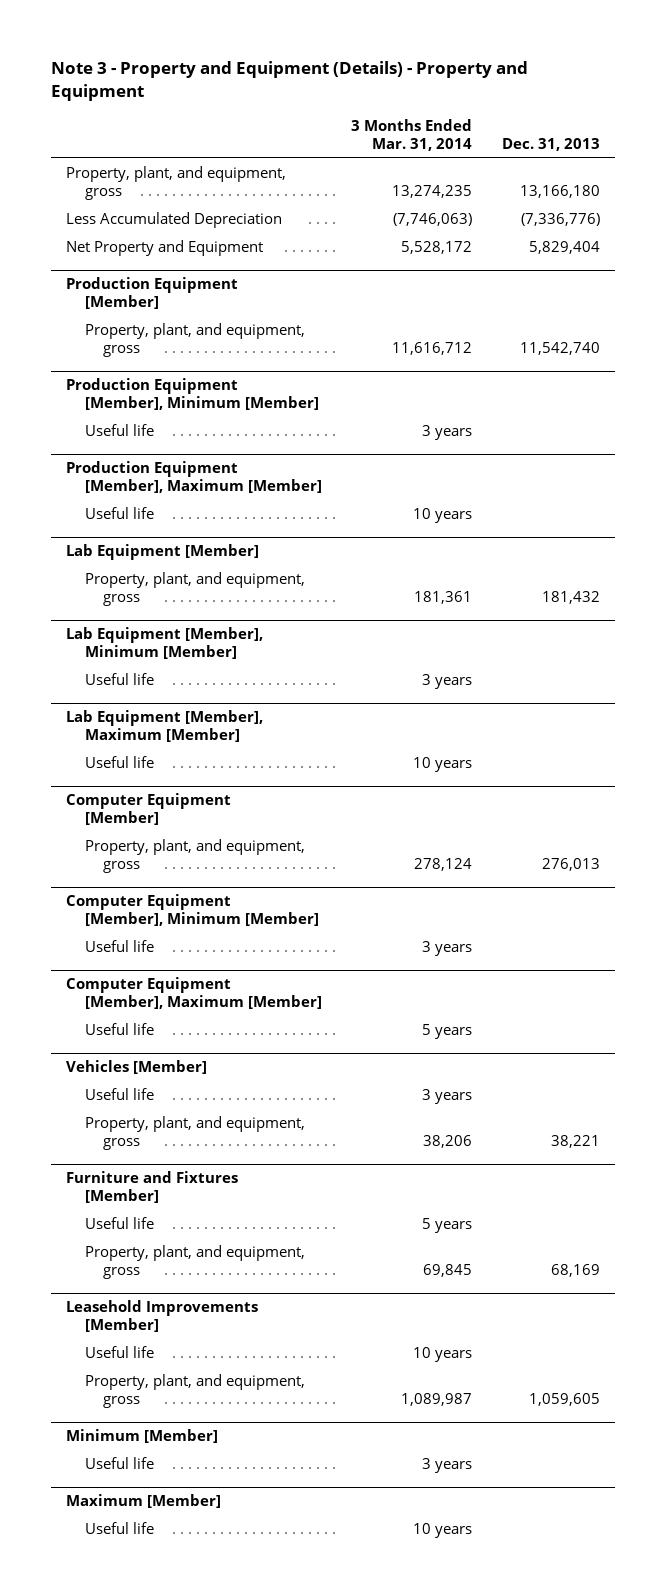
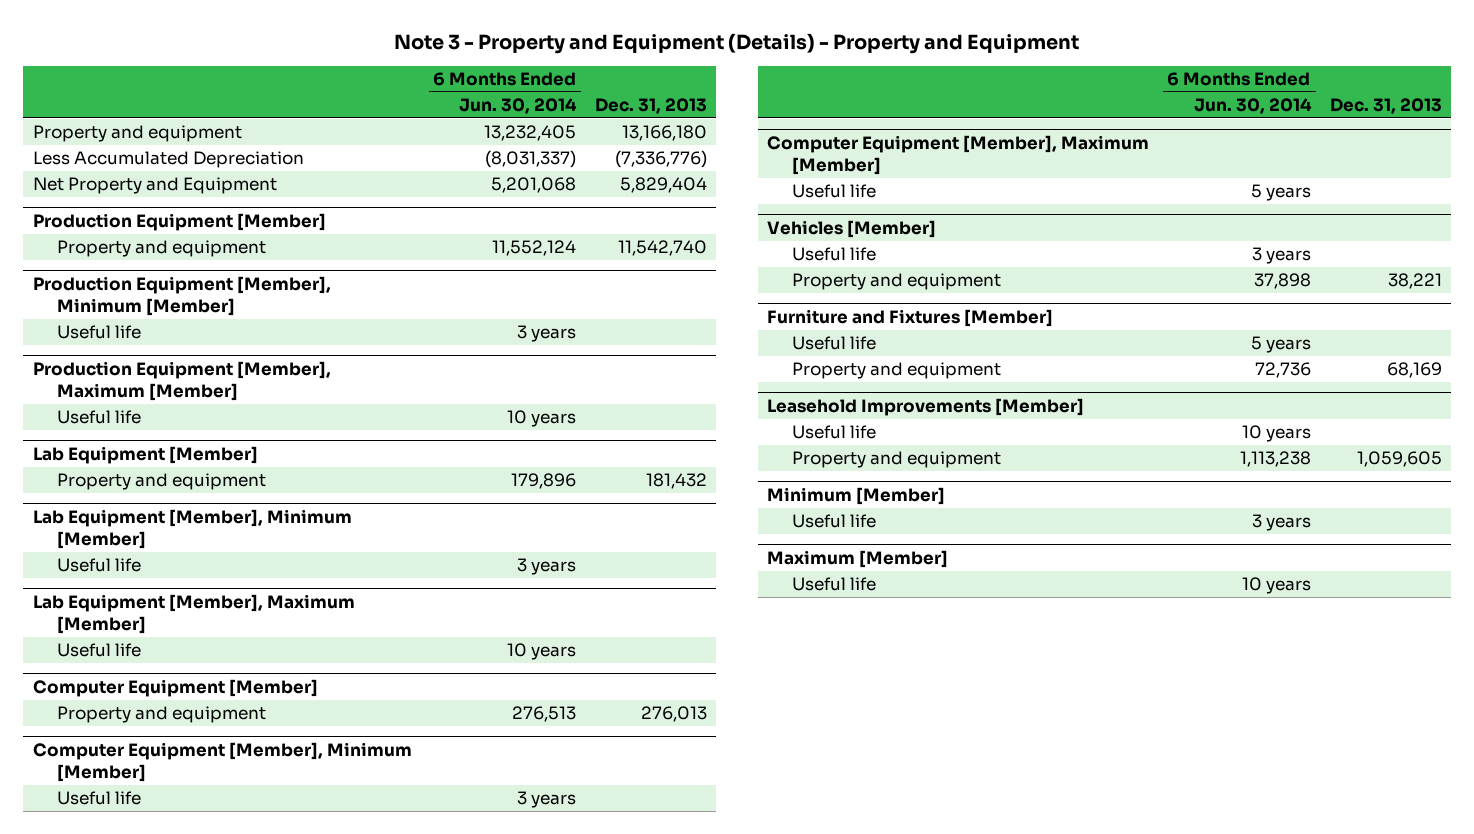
- | 3 Months Ended Mar. 31, 2014 | Dec. 31, 2013
+ | 6 Months Ended Jun. 30, 2014 | Dec. 31, 2013
- Property, plant, and equipment, gross | 13,274,235 | 13,166,180
+ Property and equipment | 13,232,405 | 13,166,180
@ Production Equipment [Member]
- Property, plant, and equipment, gross | 11,616,712 | 11,542,740
+ Property and equipment | 11,552,124 | 11,542,740
@ Lab Equipment [Member]
- Property, plant, and equipment, gross | 181,361 | 181,432
+ Property and equipment | 179,896 | 181,432
@ Computer Equipment [Member]
- Property, plant, and equipment, gross | 278,124 | 276,013
+ Property and equipment | 276,513 | 276,013
@ Vehicles [Member]
- Property, plant, and equipment, gross | 38,206 | 38,221
+ Property and equipment | 37,898 | 38,221
@ Furniture and Fixtures [Member]
- Property, plant, and equipment, gross | 69,845 | 68,169
+ Property and equipment | 72,736 | 68,169
@ Leasehold Improvements [Member]
- Property, plant, and equipment, gross | 1,089,987 | 1,059,605
+ Property and equipment | 1,113,238 | 1,059,605

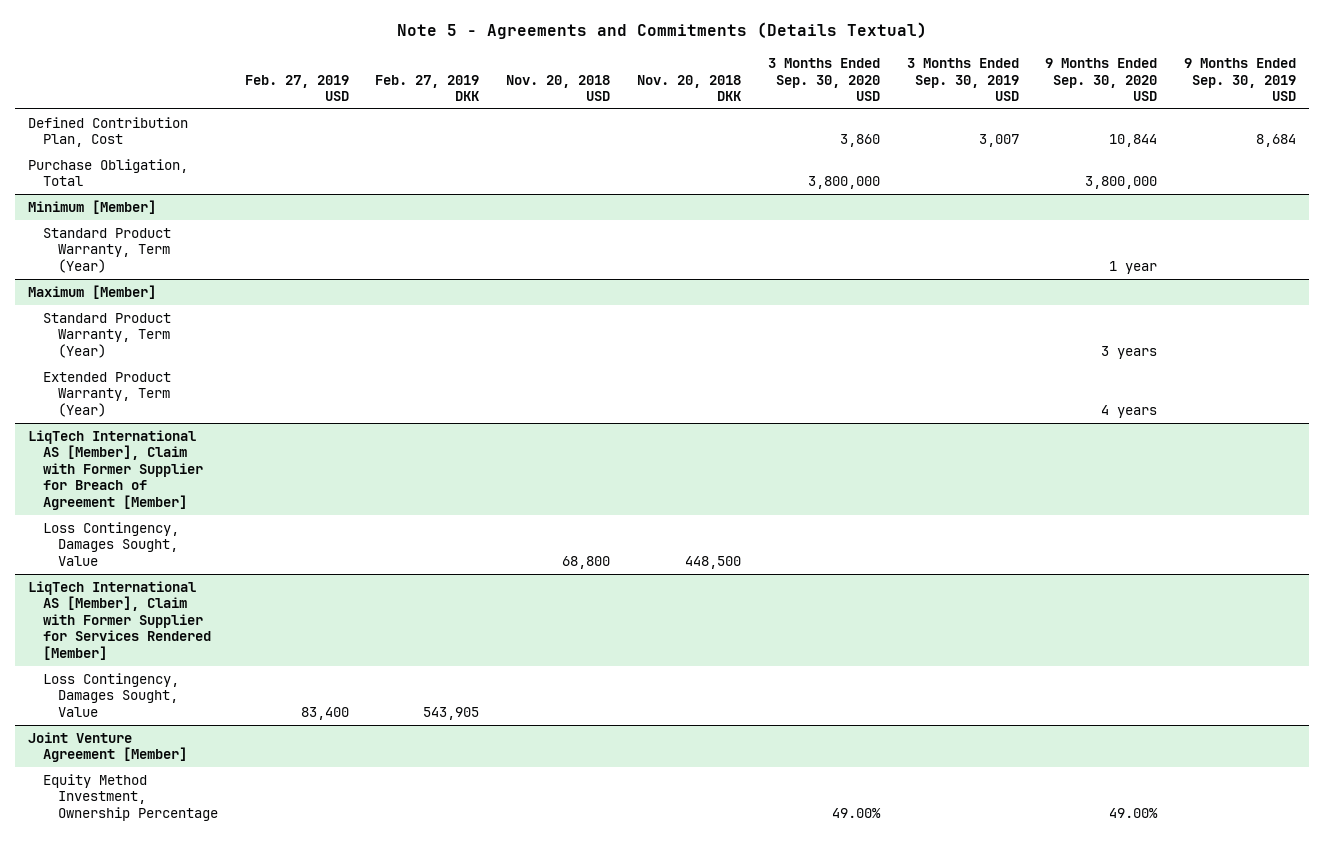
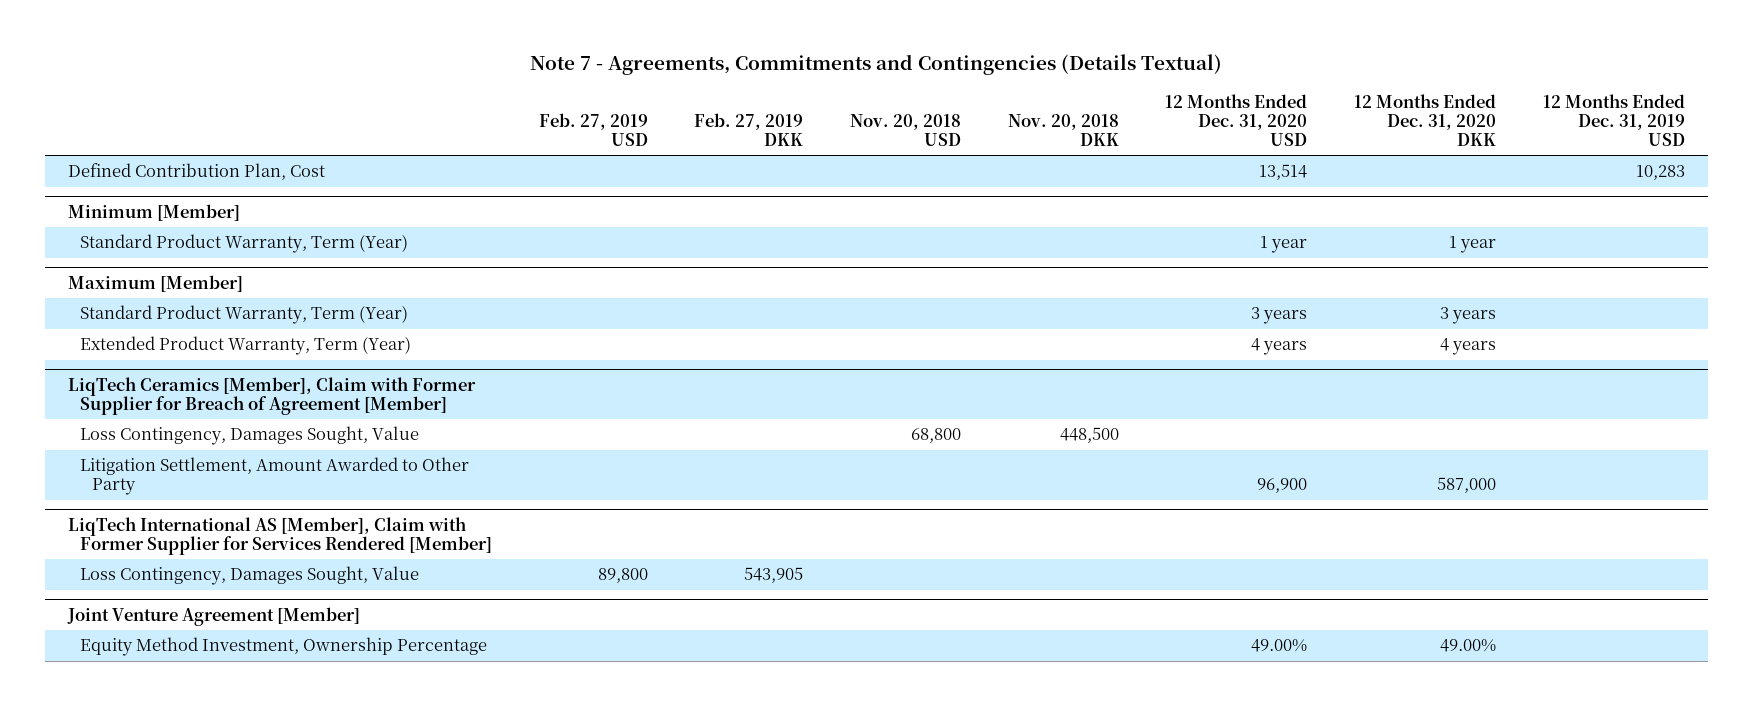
- Note 5 - Agreements and Commitments (Details Textual)
+ Note 7 - Agreements, Commitments and Contingencies (Details Textual)
- | Feb. 27, 2019 USD | Feb. 27, 2019 DKK | Nov. 20, 2018 USD | Nov. 20, 2018 DKK | 3 Months Ended Sep. 30, 2020 USD | 3 Months Ended Sep. 30, 2019 USD | 9 Months Ended Sep. 30, 2020 USD | 9 Months Ended Sep. 30, 2019 USD
+ | Feb. 27, 2019 USD | Feb. 27, 2019 DKK | Nov. 20, 2018 USD | Nov. 20, 2018 DKK | 12 Months Ended Dec. 31, 2020 USD | 12 Months Ended Dec. 31, 2020 DKK | 12 Months Ended Dec. 31, 2019 USD
- Purchase Obligation, Total | | | | | 3,800,000 | | 3,800,000 |
- LiqTech International AS [Member], Claim with Former Supplier for Breach of Agreement [Member]
+ LiqTech Ceramics [Member], Claim with Former Supplier for Breach of Agreement [Member]
+ Litigation Settlement, Amount Awarded to Other Party | | | | | 96,900 | 587,000 |
@ LiqTech International AS [Member], Claim with Former Supplier for Services Rendered [Member]
- Loss Contingency, Damages Sought, Value | 83,400 | 543,905 | | | | | |
+ Loss Contingency, Damages Sought, Value | 89,800 | 543,905 | | | | |

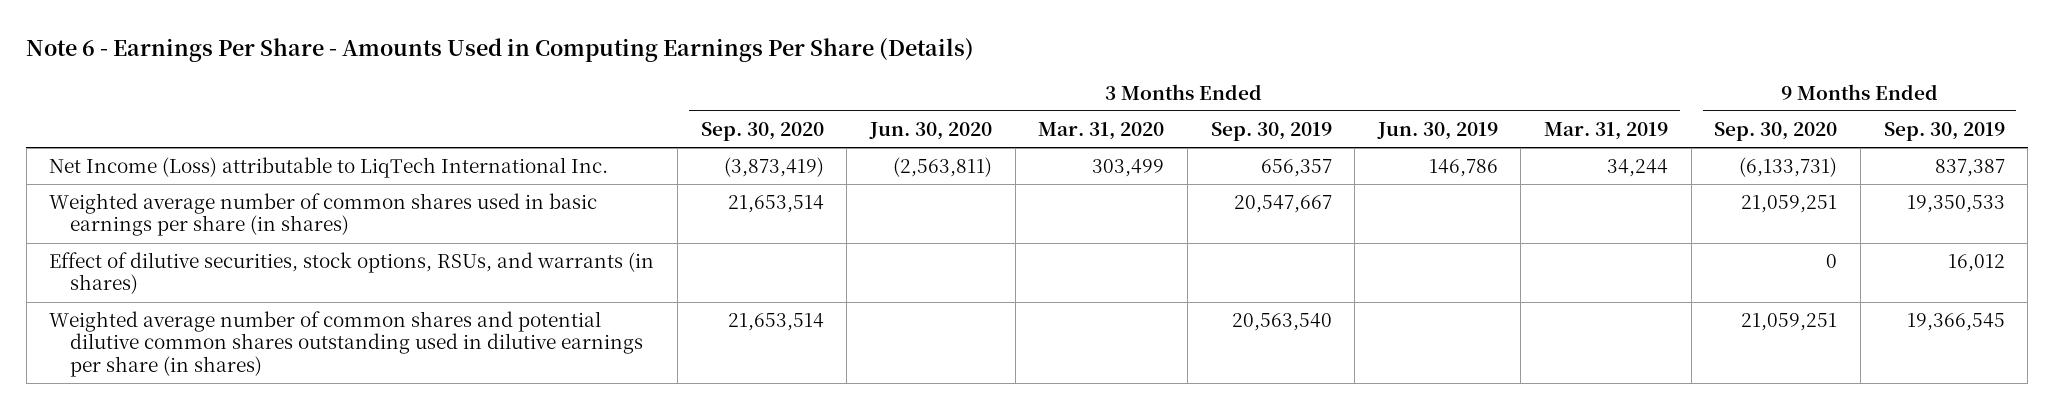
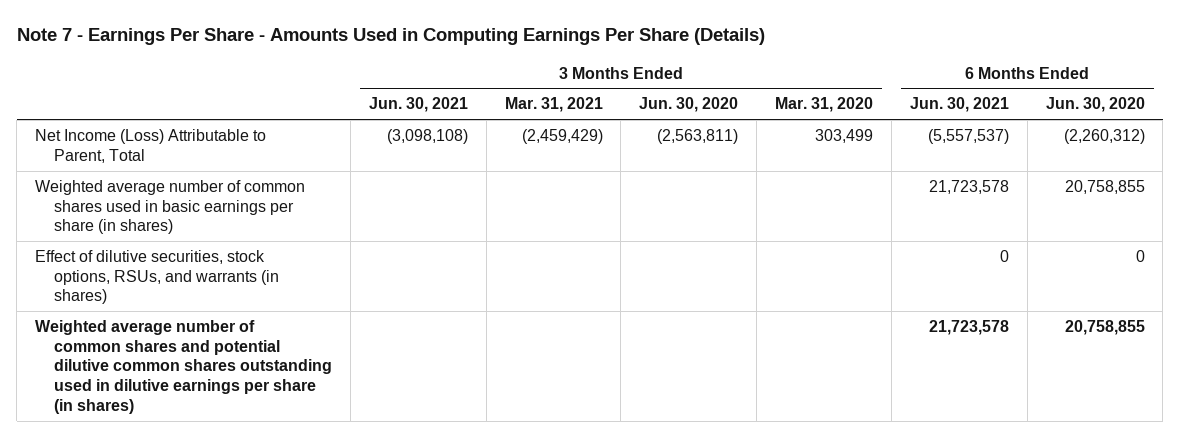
- Note 6 - Earnings Per Share - Amounts Used in Computing Earnings Per Share (Details)
+ Note 7 - Earnings Per Share - Amounts Used in Computing Earnings Per Share (Details)
- | 3 Months Ended Sep. 30, 2020 | 3 Months Ended Jun. 30, 2020 | 3 Months Ended Mar. 31, 2020 | 3 Months Ended Sep. 30, 2019 | 3 Months Ended Jun. 30, 2019 | 3 Months Ended Mar. 31, 2019 | 9 Months Ended Sep. 30, 2020 | 9 Months Ended Sep. 30, 2019
+ | 3 Months Ended Jun. 30, 2021 | 3 Months Ended Mar. 31, 2021 | 3 Months Ended Jun. 30, 2020 | 3 Months Ended Mar. 31, 2020 | 6 Months Ended Jun. 30, 2021 | 6 Months Ended Jun. 30, 2020
- Net Income (Loss) attributable to LiqTech International Inc. | (3,873,419) | (2,563,811) | 303,499 | 656,357 | 146,786 | 34,244 | (6,133,731) | 837,387
+ Net Income (Loss) Attributable to Parent, Total | (3,098,108) | (2,459,429) | (2,563,811) | 303,499 | (5,557,537) | (2,260,312)

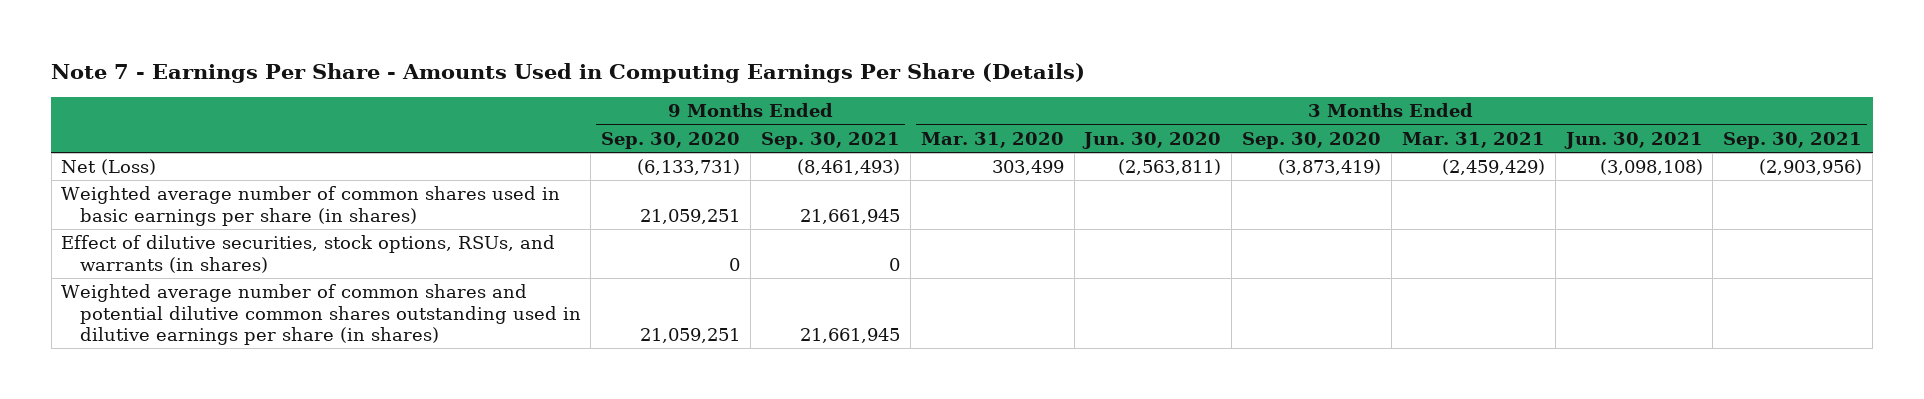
- | 3 Months Ended Jun. 30, 2021 | 3 Months Ended Mar. 31, 2021 | 3 Months Ended Jun. 30, 2020 | 3 Months Ended Mar. 31, 2020 | 6 Months Ended Jun. 30, 2021 | 6 Months Ended Jun. 30, 2020
+ | 9 Months Ended Sep. 30, 2020 | 9 Months Ended Sep. 30, 2021 | 3 Months Ended Mar. 31, 2020 | 3 Months Ended Jun. 30, 2020 | 3 Months Ended Sep. 30, 2020 | 3 Months Ended Mar. 31, 2021 | 3 Months Ended Jun. 30, 2021 | 3 Months Ended Sep. 30, 2021
- Net Income (Loss) Attributable to Parent, Total | (3,098,108) | (2,459,429) | (2,563,811) | 303,499 | (5,557,537) | (2,260,312)
+ Net (Loss) | (6,133,731) | (8,461,493) | 303,499 | (2,563,811) | (3,873,419) | (2,459,429) | (3,098,108) | (2,903,956)

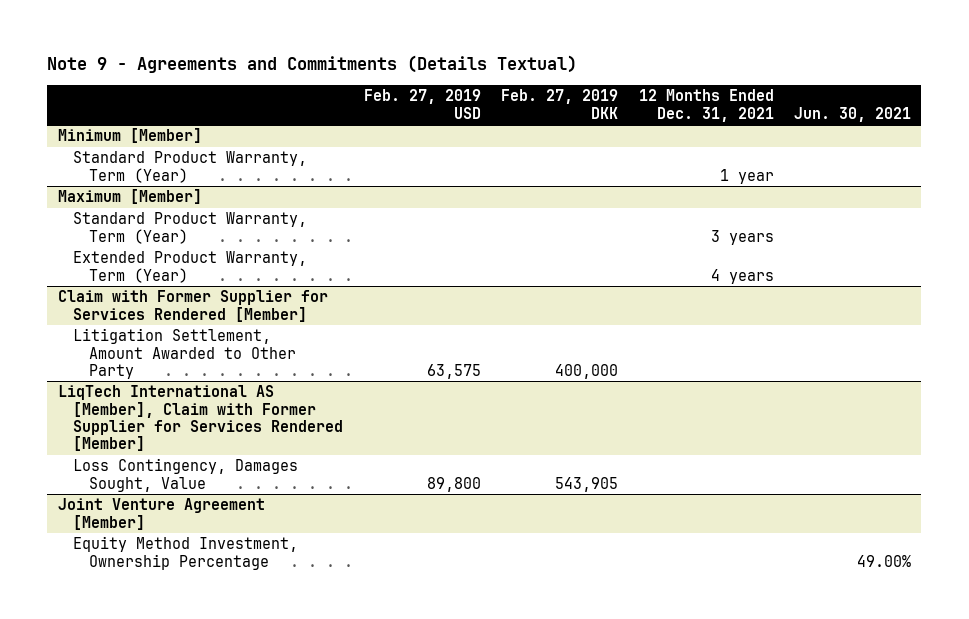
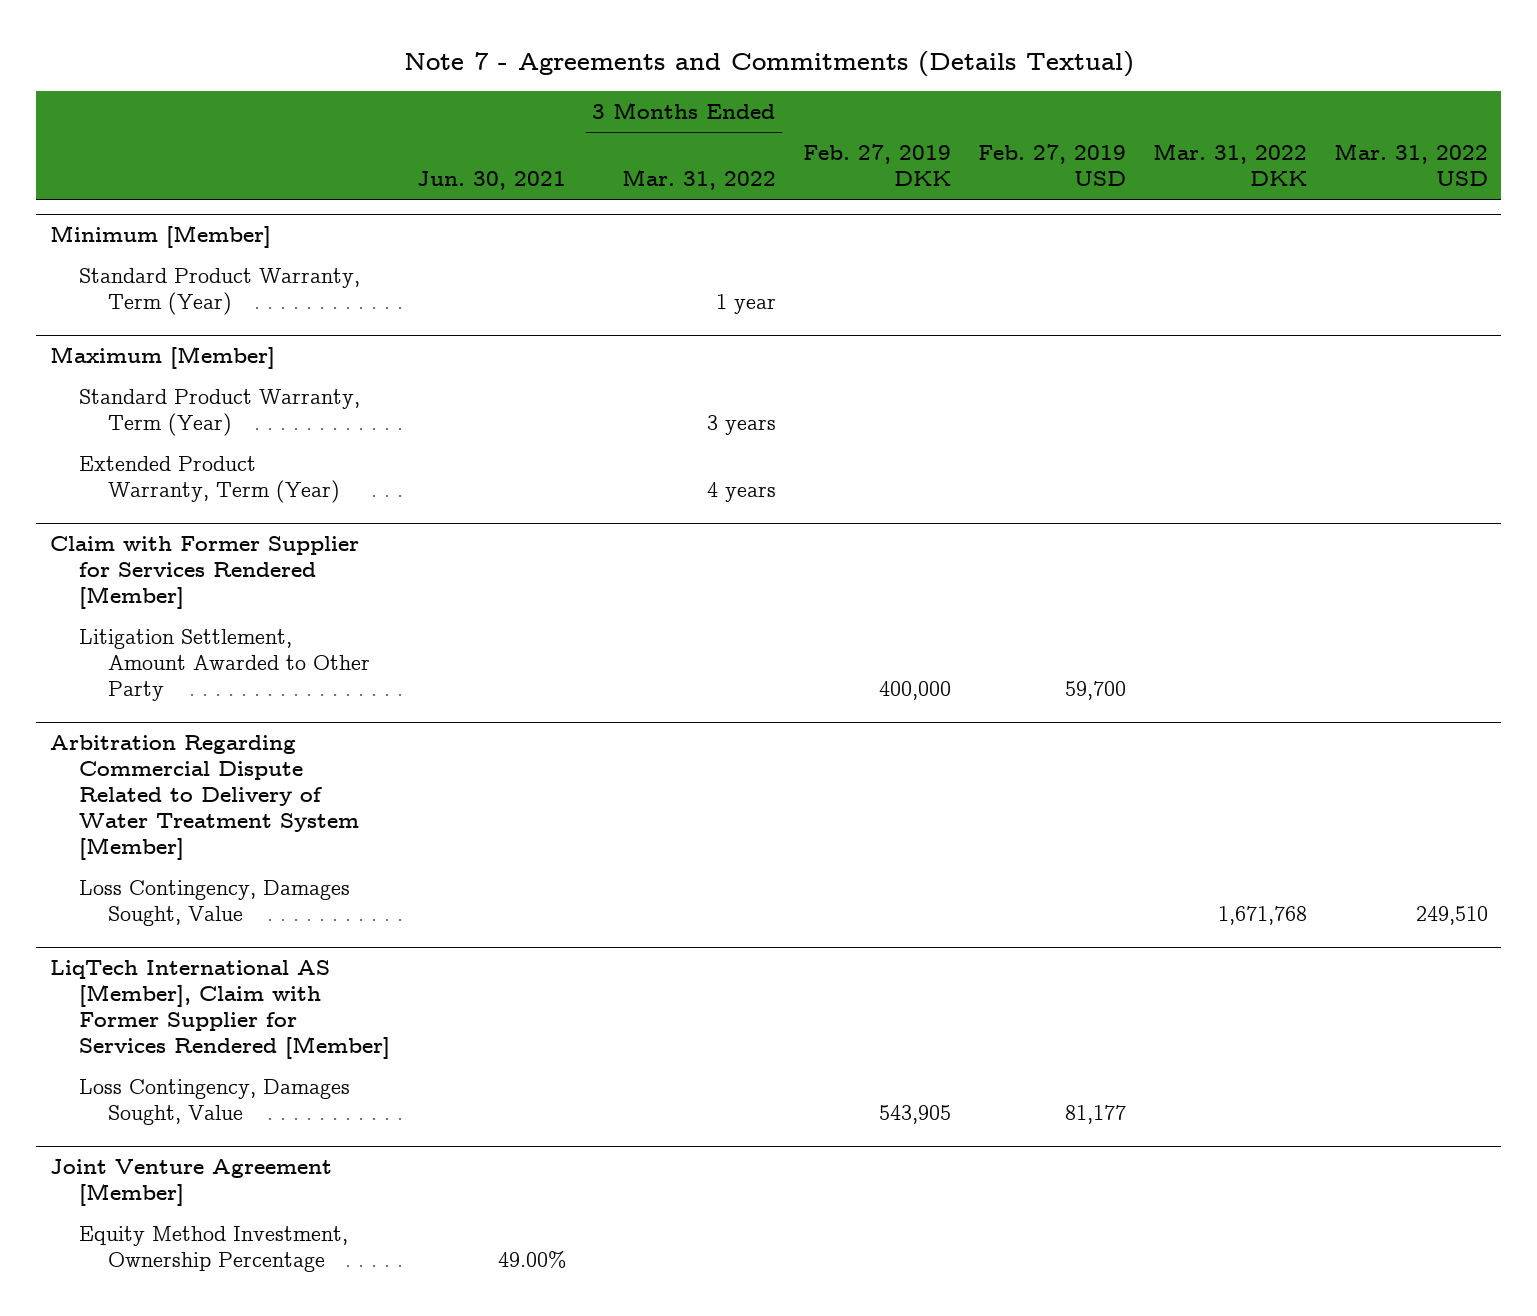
- Note 9 - Agreements and Commitments (Details Textual)
+ Note 7 - Agreements and Commitments (Details Textual)
- | Feb. 27, 2019 USD | Feb. 27, 2019 DKK | 12 Months Ended Dec. 31, 2021 | Jun. 30, 2021
+ | Jun. 30, 2021 | 3 Months Ended Mar. 31, 2022 | Feb. 27, 2019 DKK | Feb. 27, 2019 USD | Mar. 31, 2022 DKK | Mar. 31, 2022 USD
@ Claim with Former Supplier for Services Rendered [Member]
- Litigation Settlement, Amount Awarded to Other Party | 63,575 | 400,000 | |
+ Litigation Settlement, Amount Awarded to Other Party | | | 400,000 | 59,700 | |
+ Arbitration Regarding Commercial Dispute Related to Delivery of Water Treatment System [Member]
+ Loss Contingency, Damages Sought, Value | | | | | 1,671,768 | 249,510
@ LiqTech International AS [Member], Claim with Former Supplier for Services Rendered [Member]
- Loss Contingency, Damages Sought, Value | 89,800 | 543,905 | |
+ Loss Contingency, Damages Sought, Value | | | 543,905 | 81,177 | |

